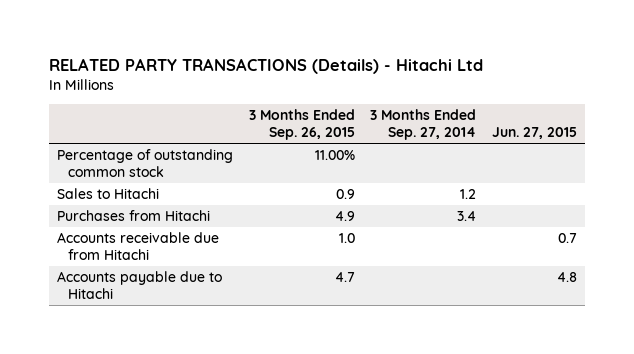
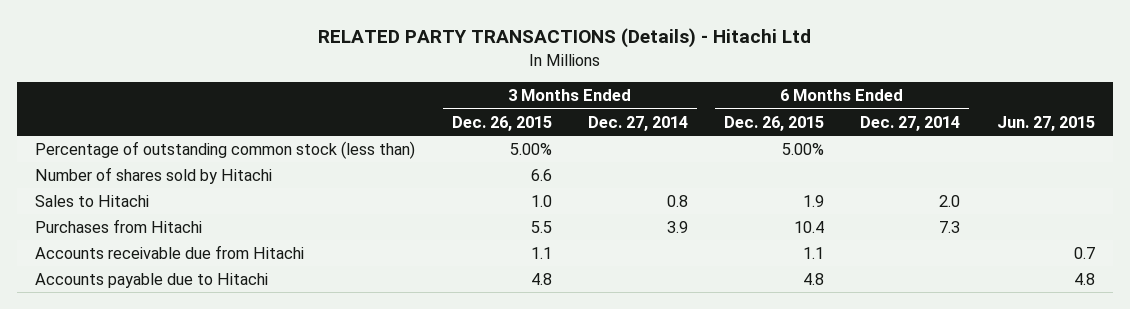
- | 3 Months Ended Sep. 26, 2015 | 3 Months Ended Sep. 27, 2014 | Jun. 27, 2015
+ | 3 Months Ended Dec. 26, 2015 | 3 Months Ended Dec. 27, 2014 | 6 Months Ended Dec. 26, 2015 | 6 Months Ended Dec. 27, 2014 | Jun. 27, 2015
- Percentage of outstanding common stock | 11.00% | |
+ Percentage of outstanding common stock (less than) | 5.00% | | 5.00% | |
+ Number of shares sold by Hitachi | 6.6 | | | |

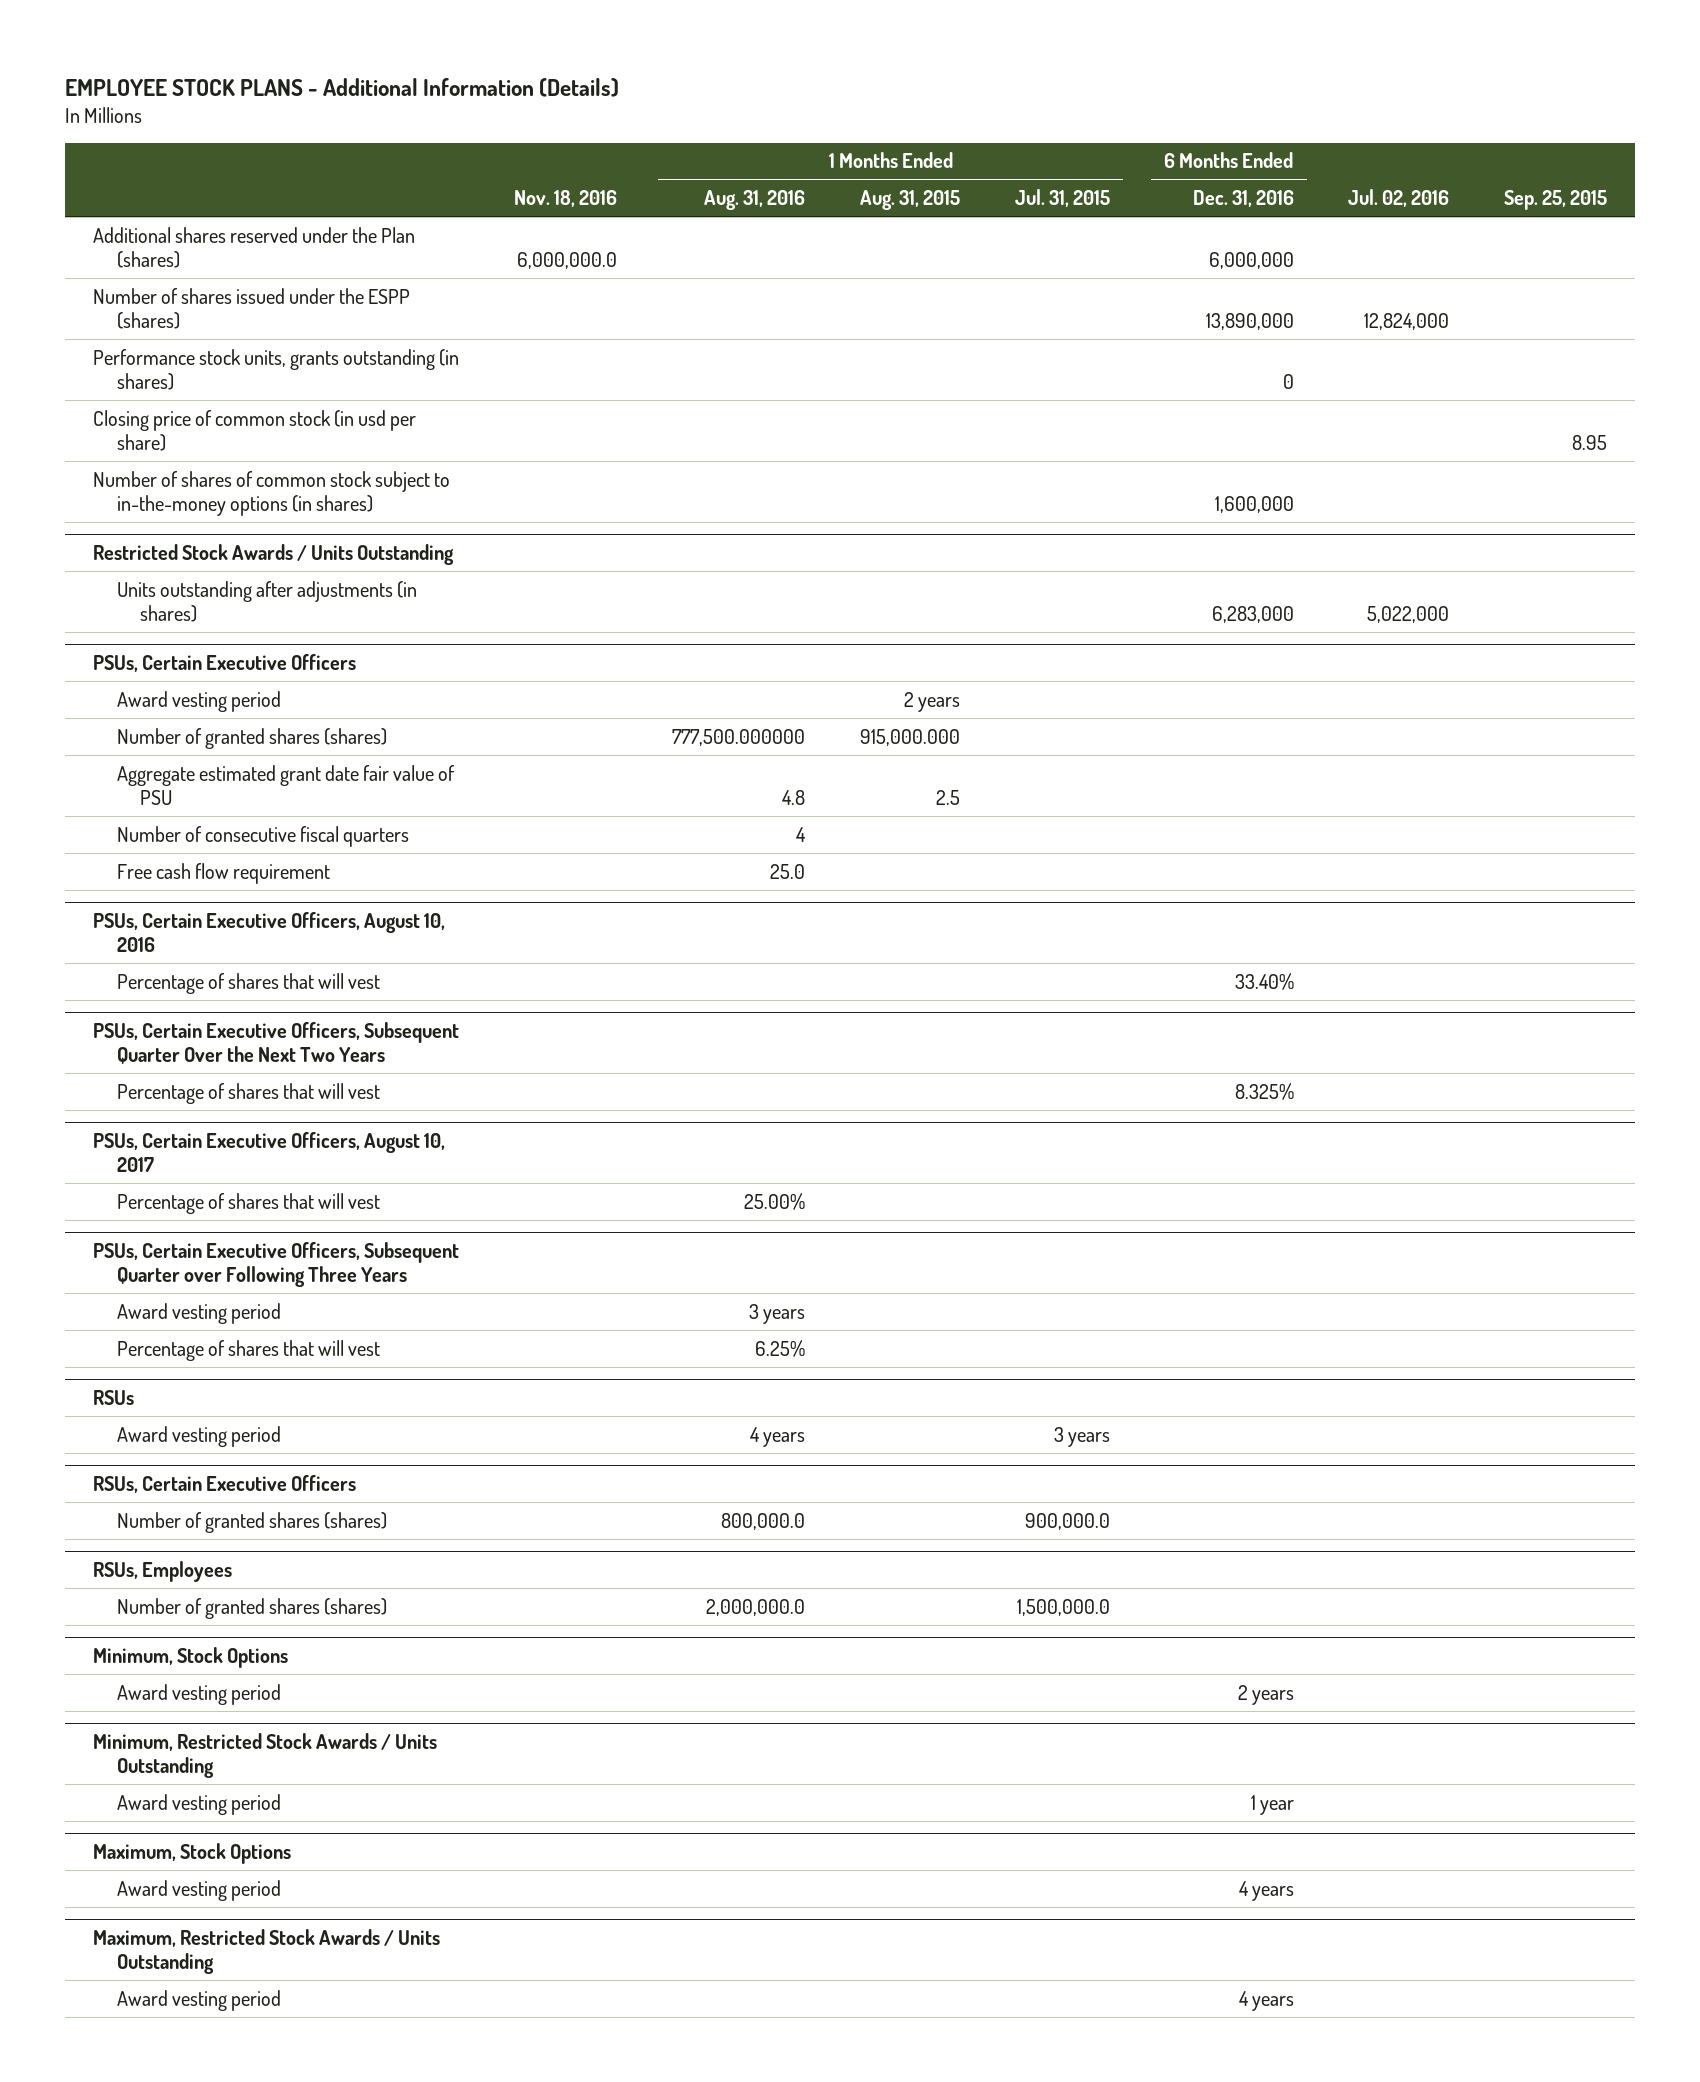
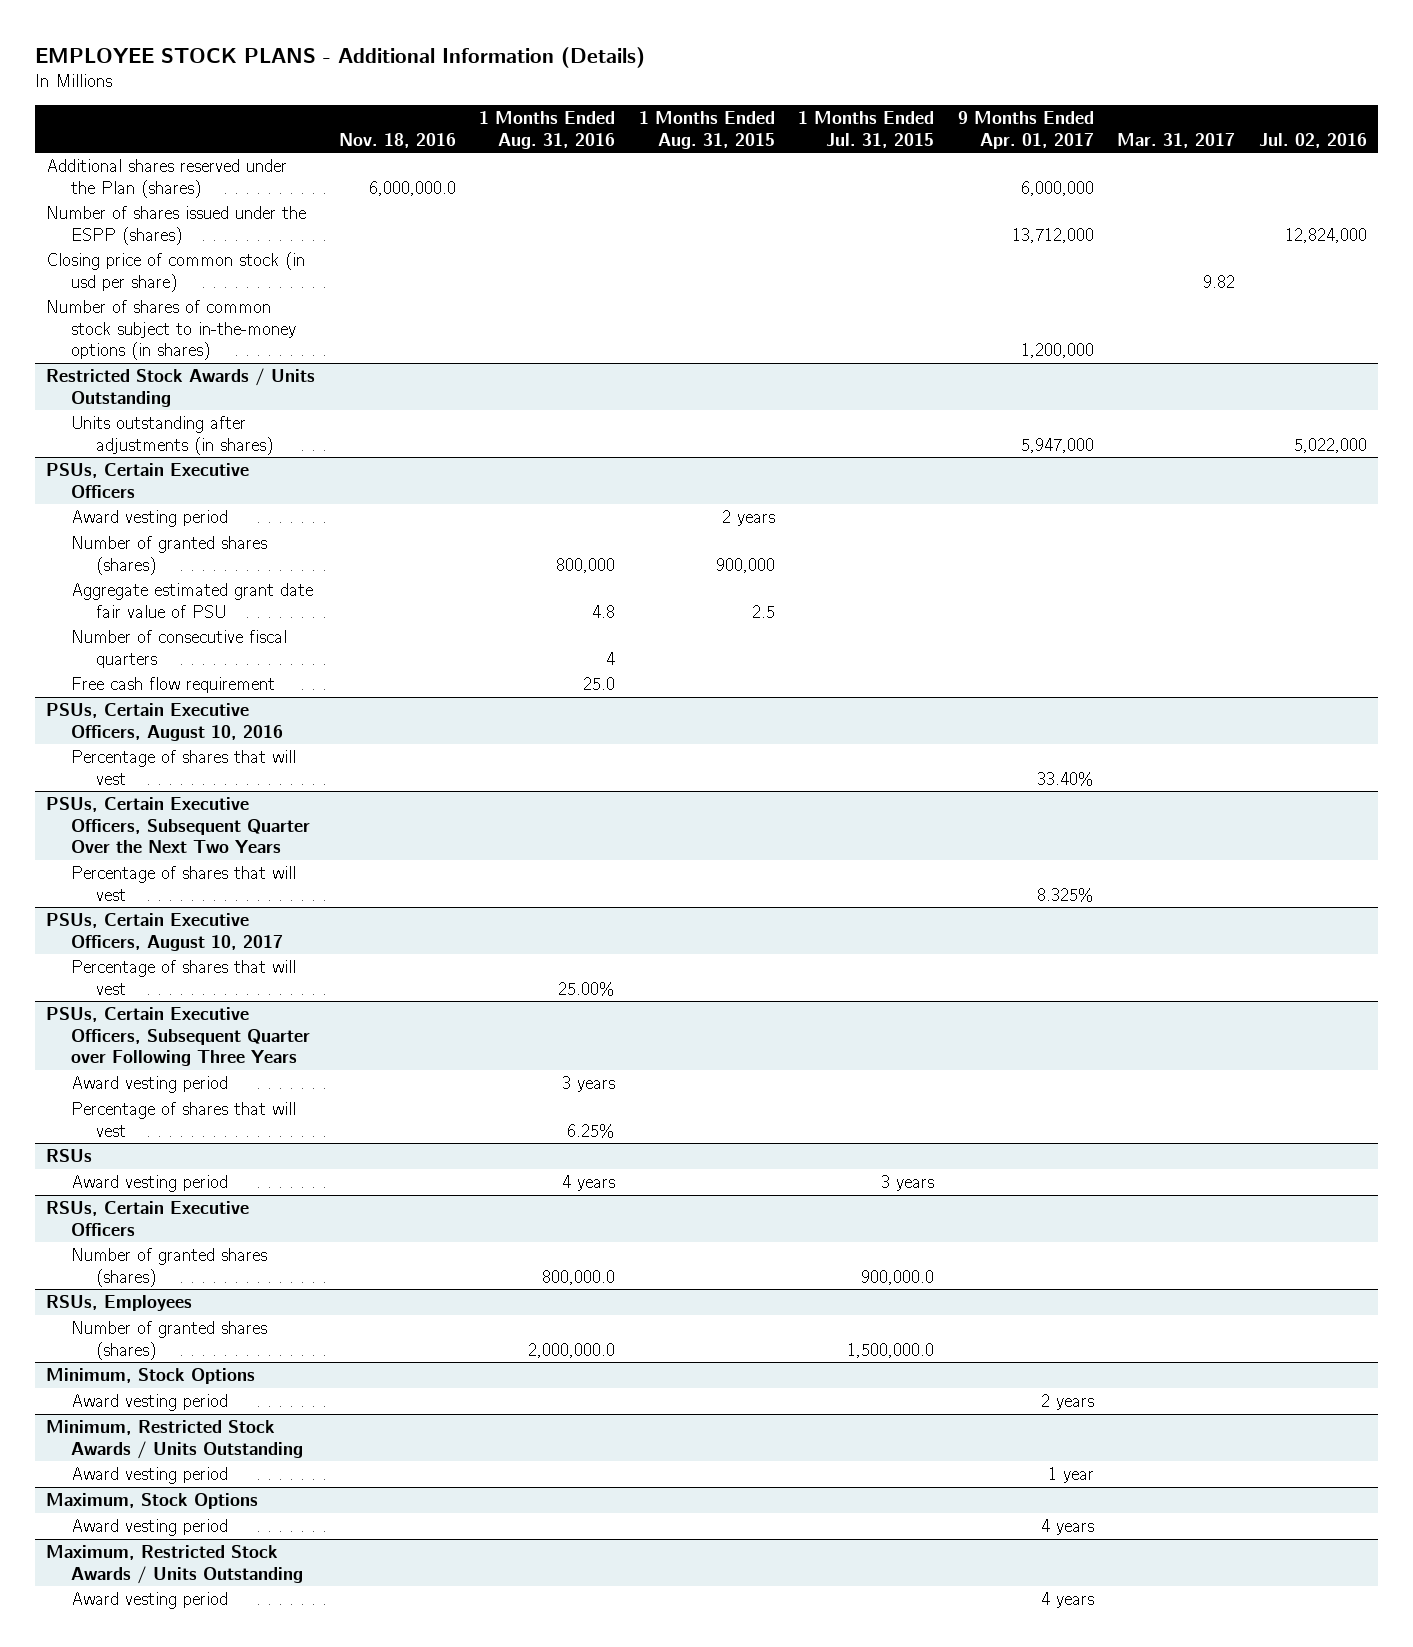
- | Nov. 18, 2016 | 1 Months Ended Aug. 31, 2016 | 1 Months Ended Aug. 31, 2015 | 1 Months Ended Jul. 31, 2015 | 6 Months Ended Dec. 31, 2016 | Jul. 02, 2016 | Sep. 25, 2015
+ | Nov. 18, 2016 | 1 Months Ended Aug. 31, 2016 | 1 Months Ended Aug. 31, 2015 | 1 Months Ended Jul. 31, 2015 | 9 Months Ended Apr. 01, 2017 | Mar. 31, 2017 | Jul. 02, 2016
- Performance stock units, grants outstanding (in shares) | | | | | 0 | |
@ PSUs, Certain Executive Officers
- Number of granted shares (shares) | | 777,500.000000 | 915,000.000 | | | |
+ Number of granted shares (shares) | | 800,000 | 900,000 | | | |

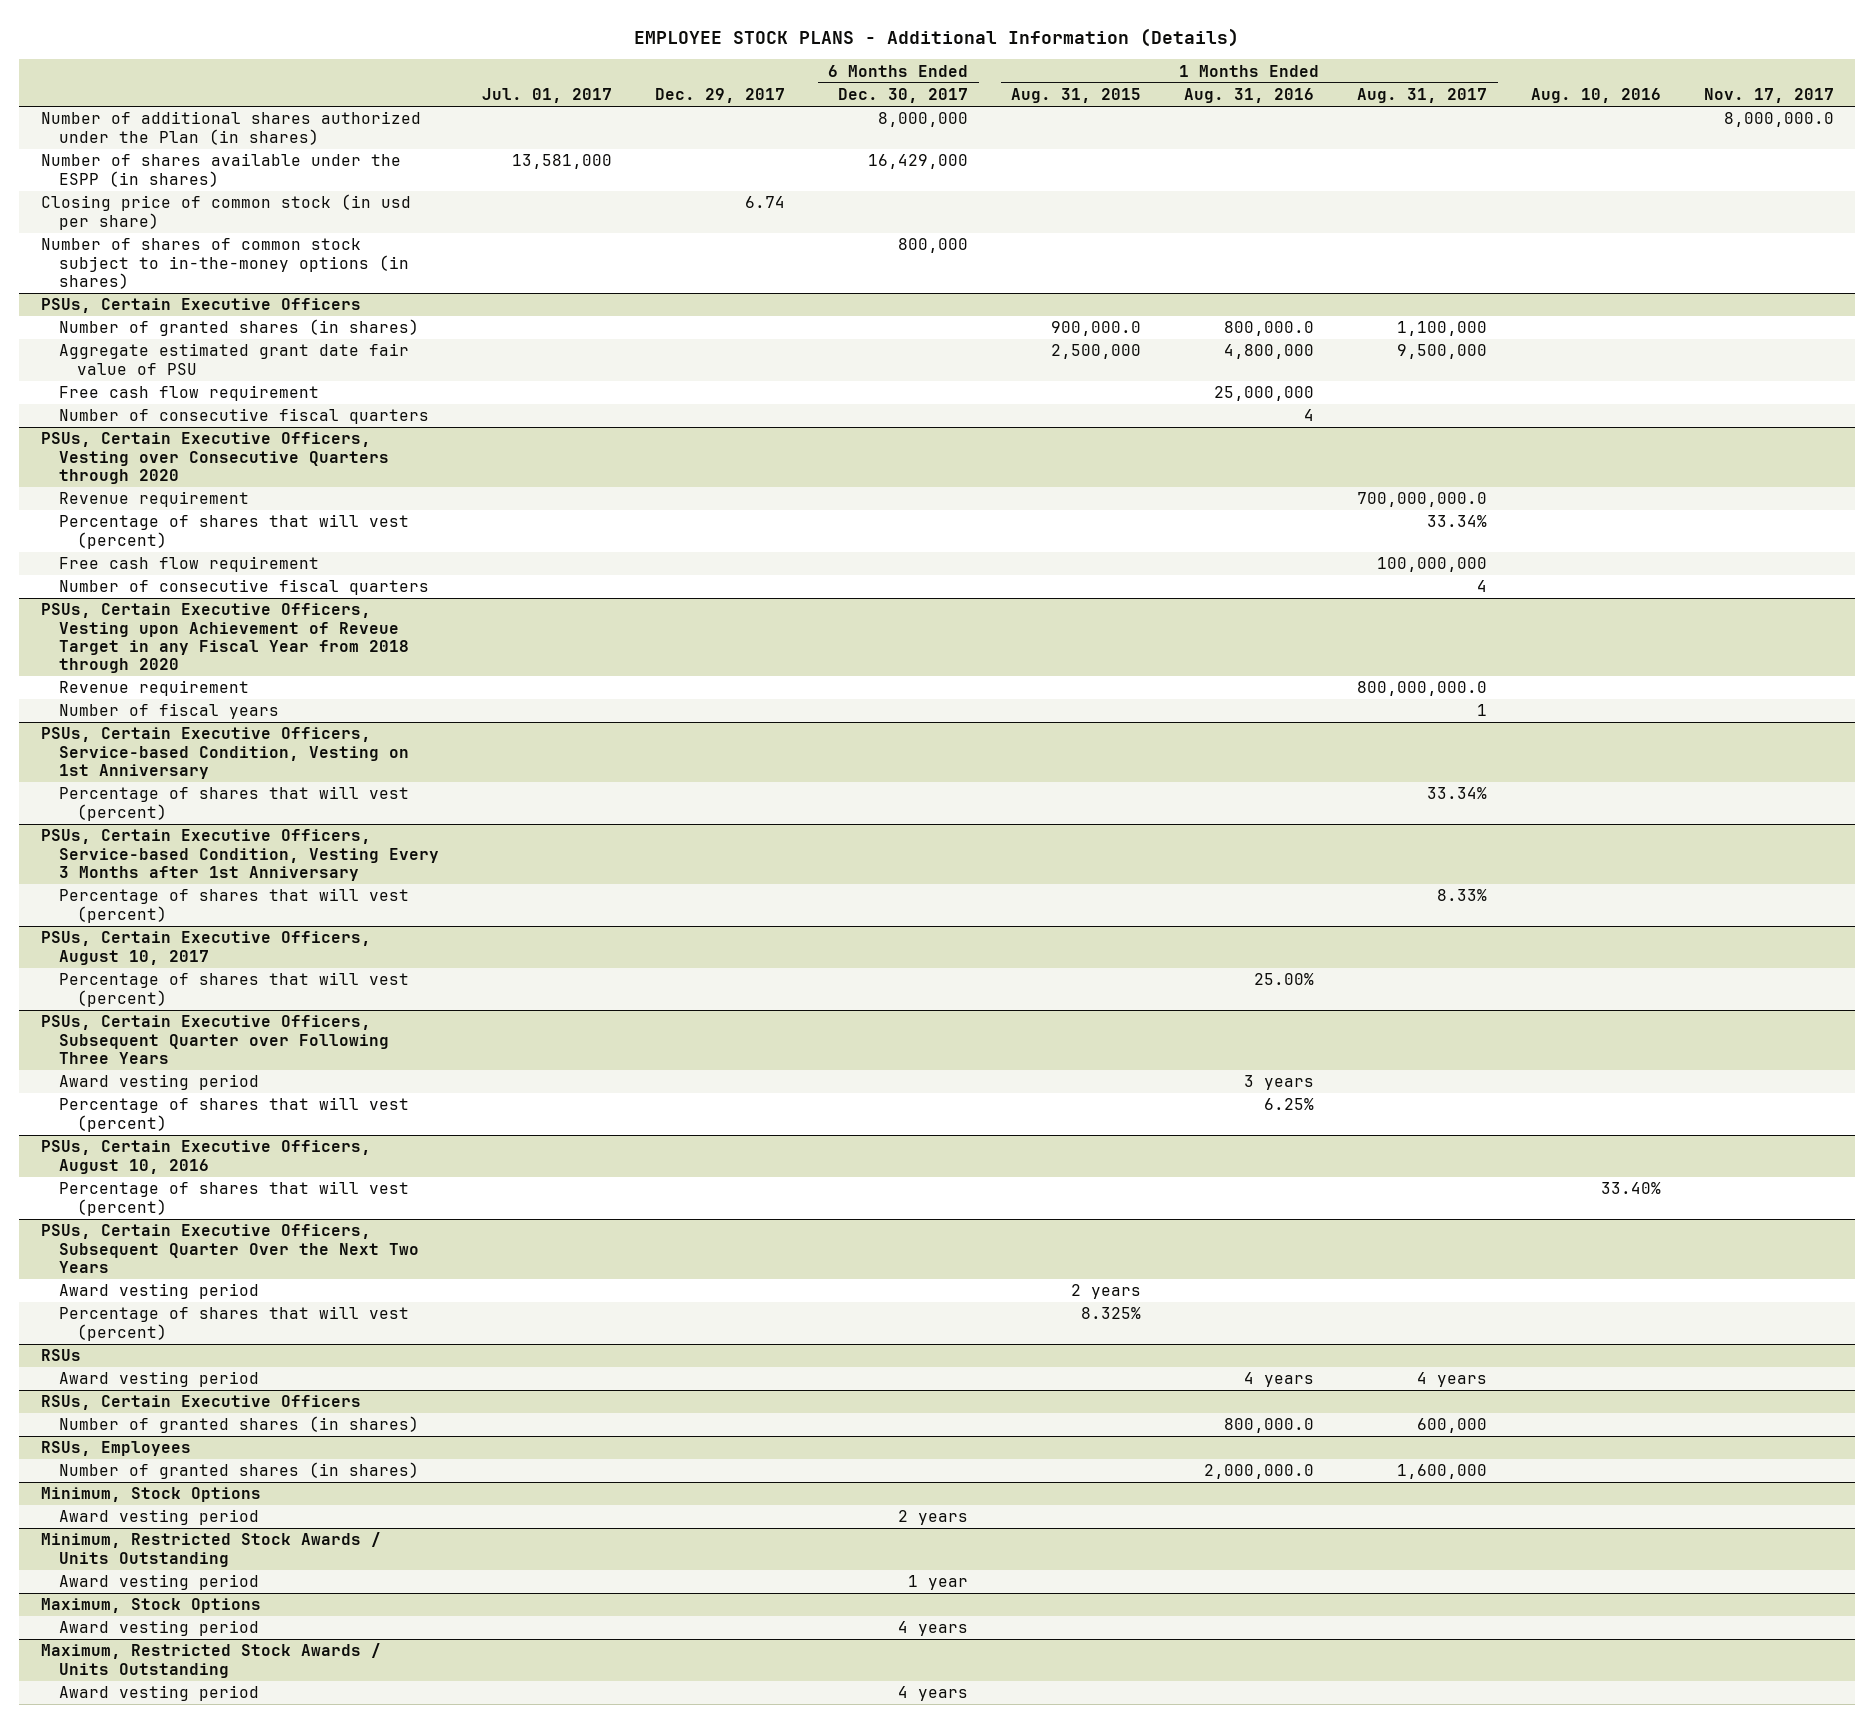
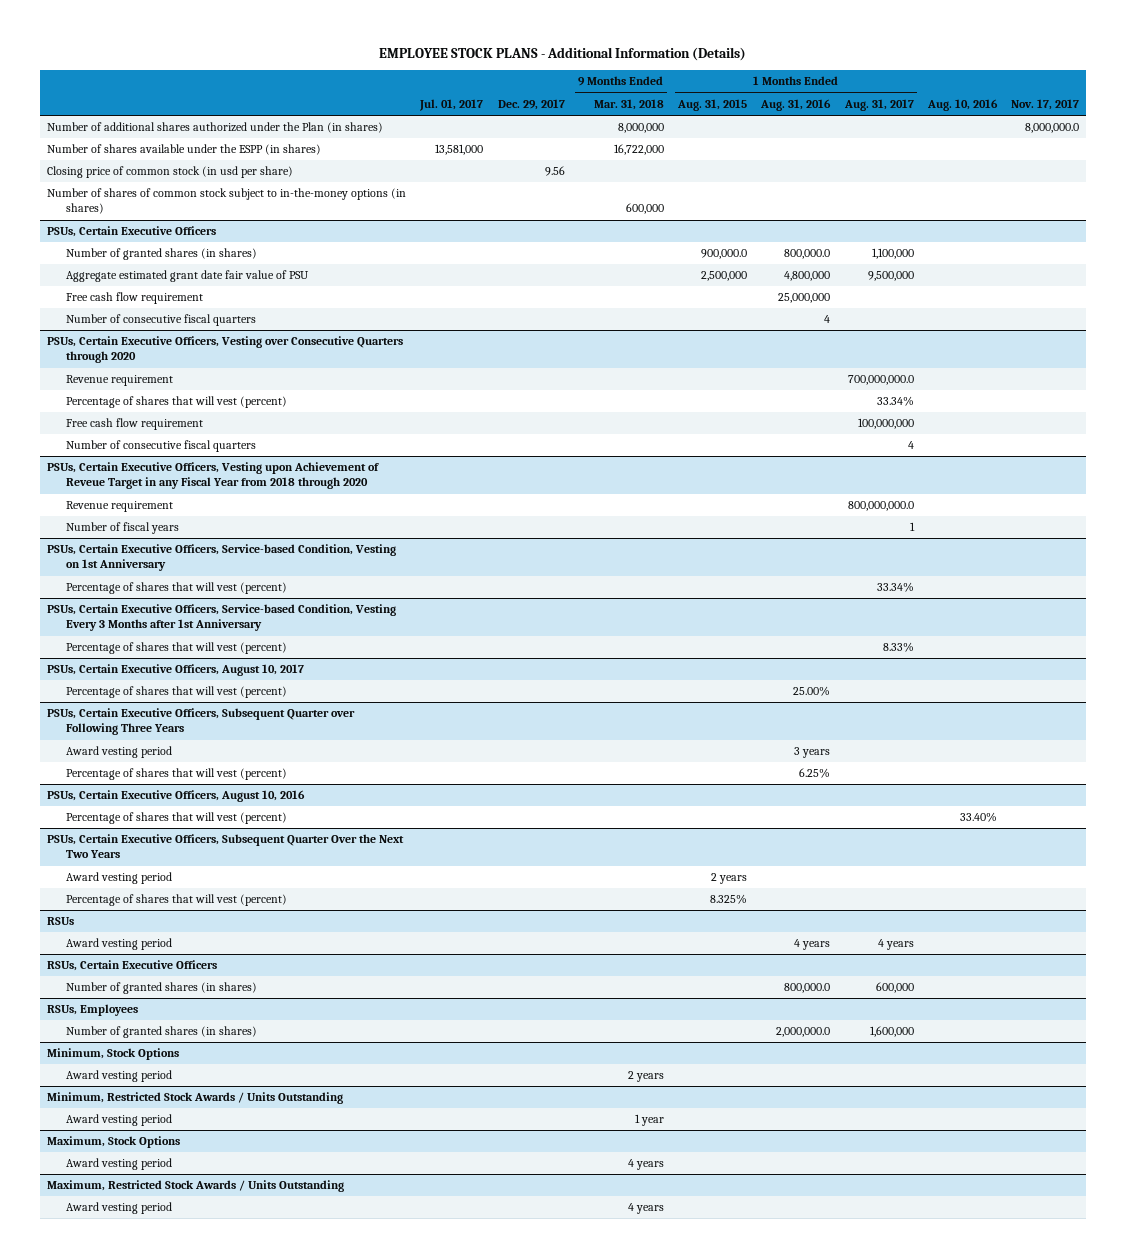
- | Jul. 01, 2017 | Dec. 29, 2017 | 6 Months Ended Dec. 30, 2017 | 1 Months Ended Aug. 31, 2015 | 1 Months Ended Aug. 31, 2016 | 1 Months Ended Aug. 31, 2017 | Aug. 10, 2016 | Nov. 17, 2017
+ | Jul. 01, 2017 | Dec. 29, 2017 | 9 Months Ended Mar. 31, 2018 | 1 Months Ended Aug. 31, 2015 | 1 Months Ended Aug. 31, 2016 | 1 Months Ended Aug. 31, 2017 | Aug. 10, 2016 | Nov. 17, 2017
- Closing price of common stock (in usd per share) | | 6.74 | | | | | |
+ Closing price of common stock (in usd per share) | | 9.56 | | | | | |

